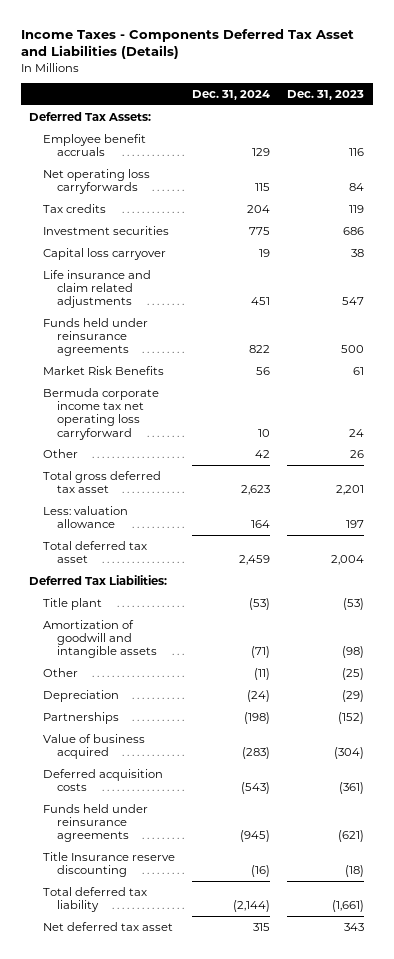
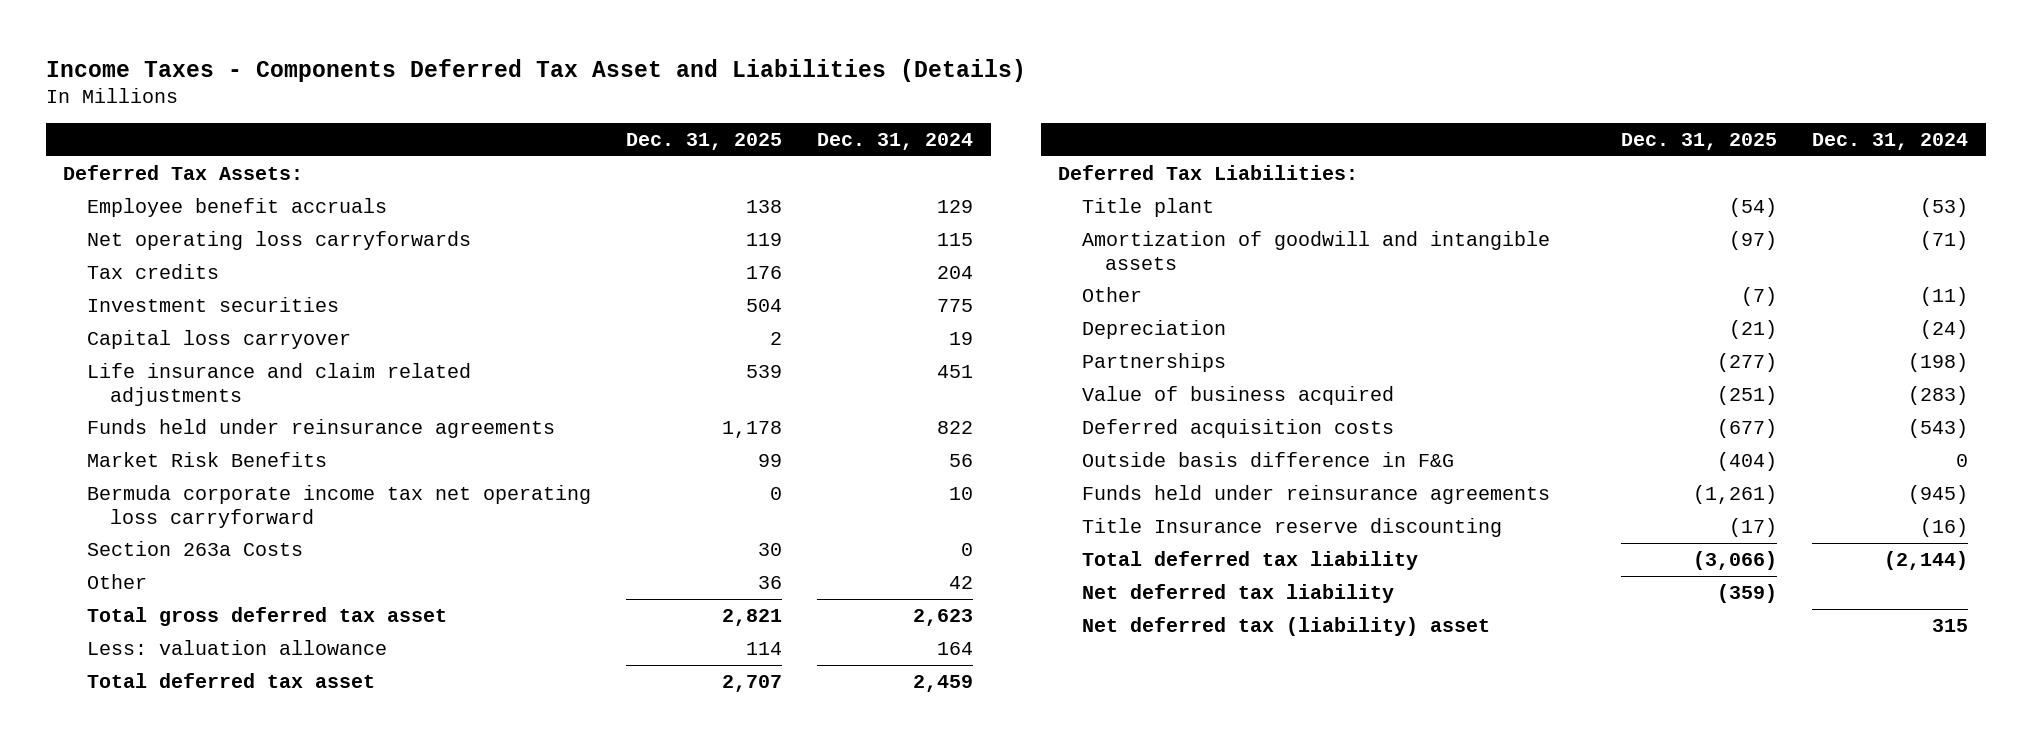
- | Dec. 31, 2024 | Dec. 31, 2023
+ | Dec. 31, 2025 | Dec. 31, 2024
+ Section 263a Costs | 30 | 0
+ Outside basis difference in F&G | (404) | 0
- Net deferred tax asset | 315 | 343
+ Net deferred tax liability | (359) |
+ Net deferred tax (liability) asset | | 315

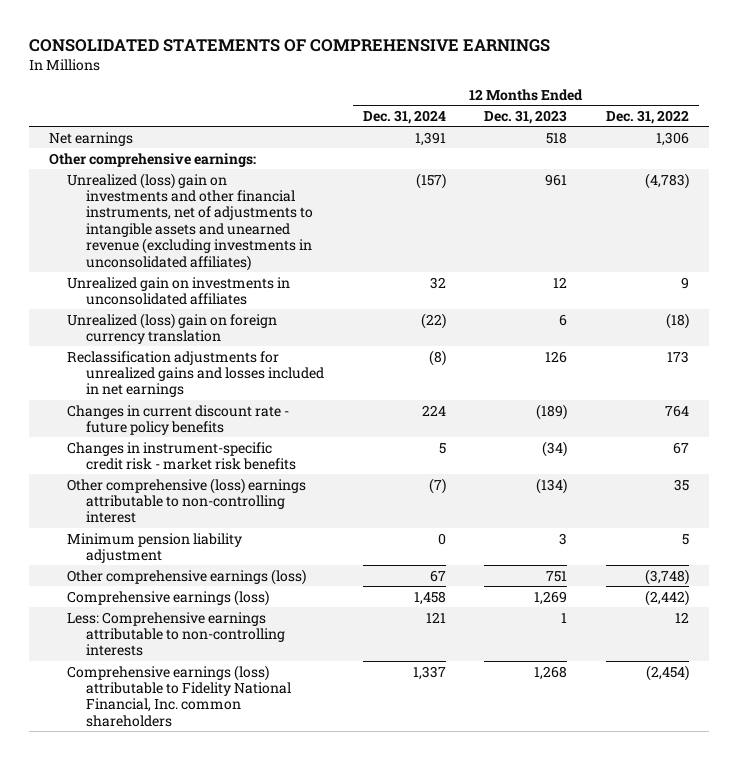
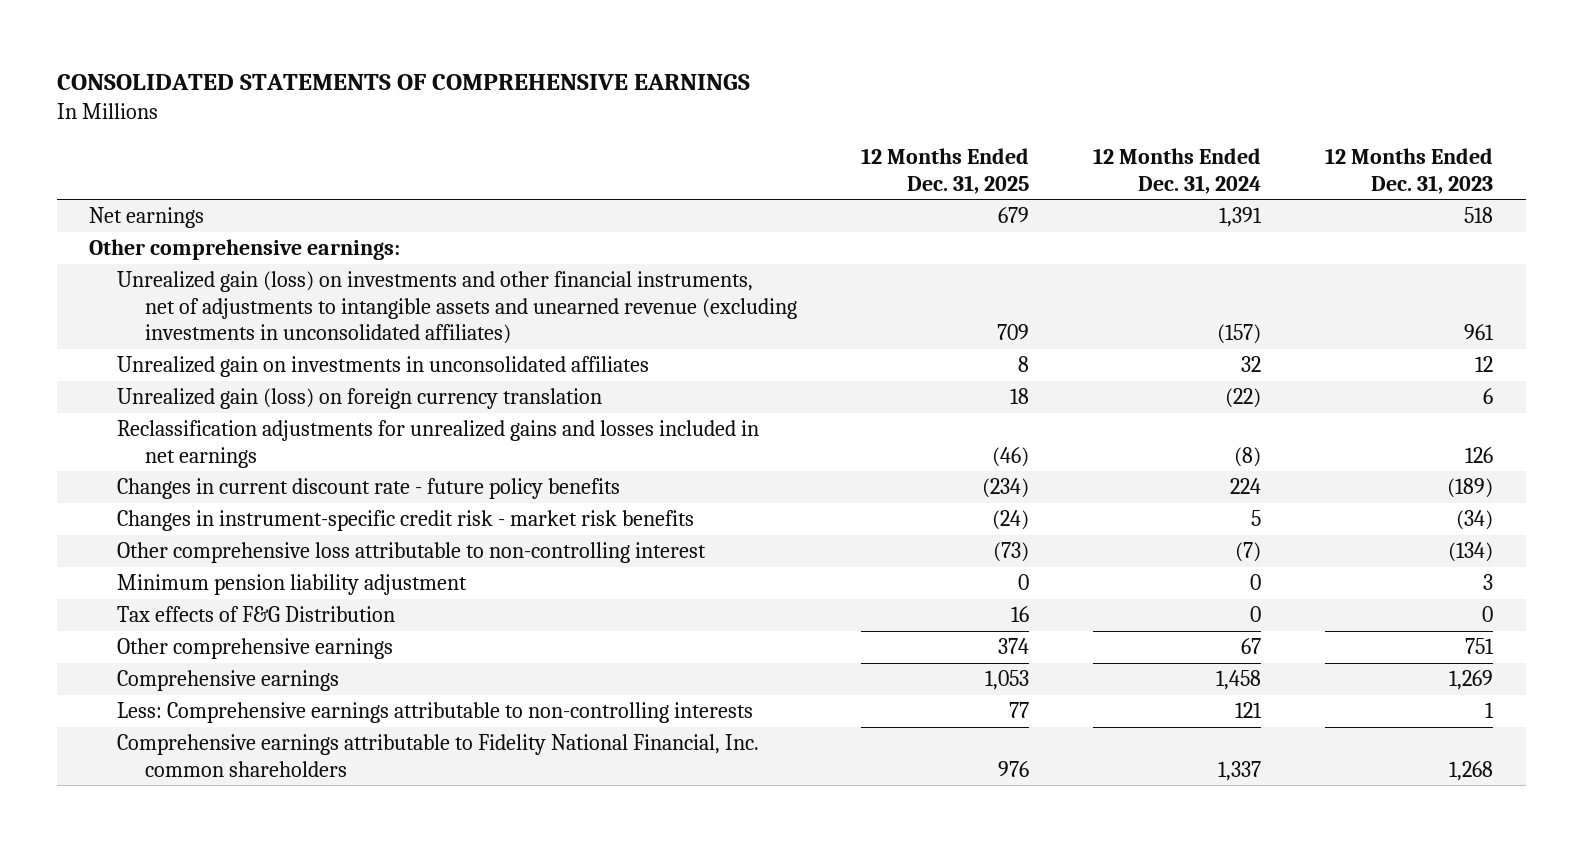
- | 12 Months Ended Dec. 31, 2024 | 12 Months Ended Dec. 31, 2023 | 12 Months Ended Dec. 31, 2022
+ | 12 Months Ended Dec. 31, 2025 | 12 Months Ended Dec. 31, 2024 | 12 Months Ended Dec. 31, 2023
- Unrealized (loss) gain on investments and other financial instruments, net of adjustments to intangible assets and unearned revenue (excluding investments in unconsolidated affiliates) | (157) | 961 | (4,783)
+ Unrealized gain (loss) on investments and other financial instruments, net of adjustments to intangible assets and unearned revenue (excluding investments in unconsolidated affiliates) | 709 | (157) | 961
- Unrealized (loss) gain on foreign currency translation | (22) | 6 | (18)
+ Unrealized gain (loss) on foreign currency translation | 18 | (22) | 6
- Other comprehensive (loss) earnings attributable to non-controlling interest | (7) | (134) | 35
+ Other comprehensive loss attributable to non-controlling interest | (73) | (7) | (134)
- Other comprehensive earnings (loss) | 67 | 751 | (3,748)
- Comprehensive earnings (loss) | 1,458 | 1,269 | (2,442)
+ Tax effects of F&G Distribution | 16 | 0 | 0
+ Other comprehensive earnings | 374 | 67 | 751
+ Comprehensive earnings | 1,053 | 1,458 | 1,269
- Comprehensive earnings (loss) attributable to Fidelity National Financial, Inc. common shareholders | 1,337 | 1,268 | (2,454)
+ Comprehensive earnings attributable to Fidelity National Financial, Inc. common shareholders | 976 | 1,337 | 1,268

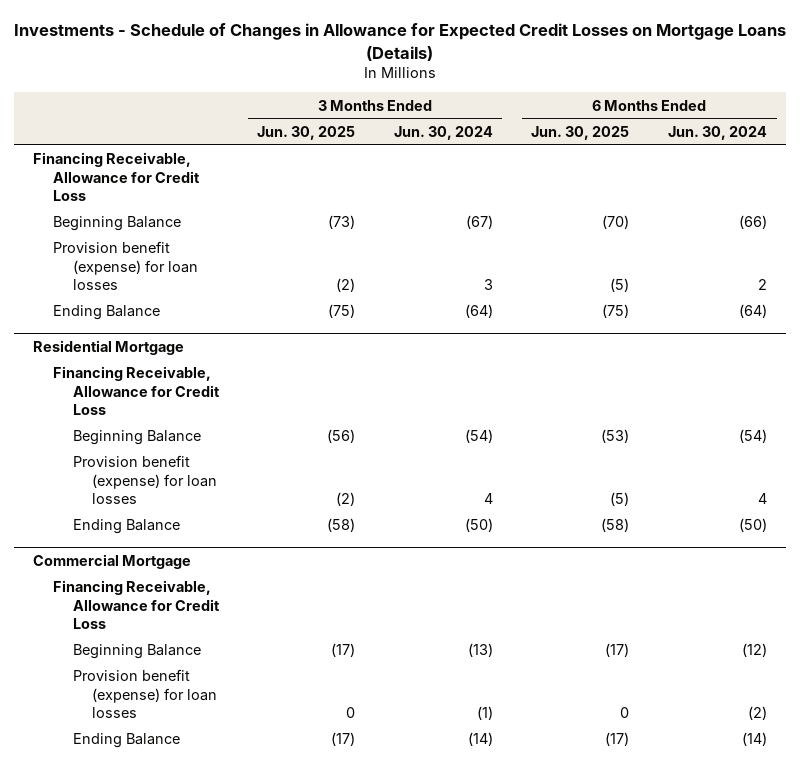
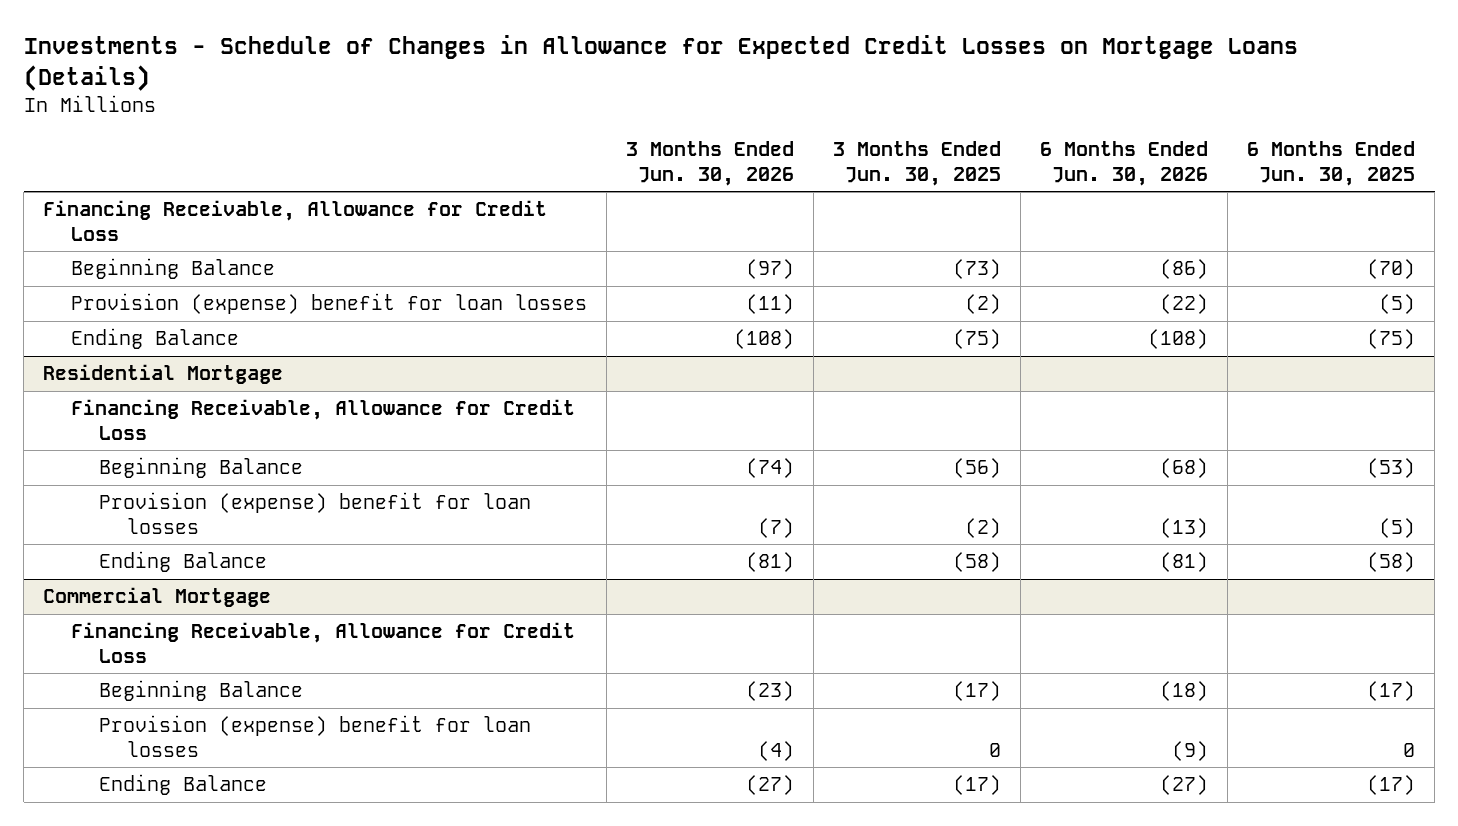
- | 3 Months Ended Jun. 30, 2025 | 3 Months Ended Jun. 30, 2024 | 6 Months Ended Jun. 30, 2025 | 6 Months Ended Jun. 30, 2024
+ | 3 Months Ended Jun. 30, 2026 | 3 Months Ended Jun. 30, 2025 | 6 Months Ended Jun. 30, 2026 | 6 Months Ended Jun. 30, 2025
- Provision benefit (expense) for loan losses | (2) | 3 | (5) | 2
+ Provision (expense) benefit for loan losses | (11) | (2) | (22) | (5)
@ Residential Mortgage
- Provision benefit (expense) for loan losses | (2) | 4 | (5) | 4
+ Provision (expense) benefit for loan losses | (7) | (2) | (13) | (5)
@ Commercial Mortgage
- Provision benefit (expense) for loan losses | 0 | (1) | 0 | (2)
+ Provision (expense) benefit for loan losses | (4) | 0 | (9) | 0

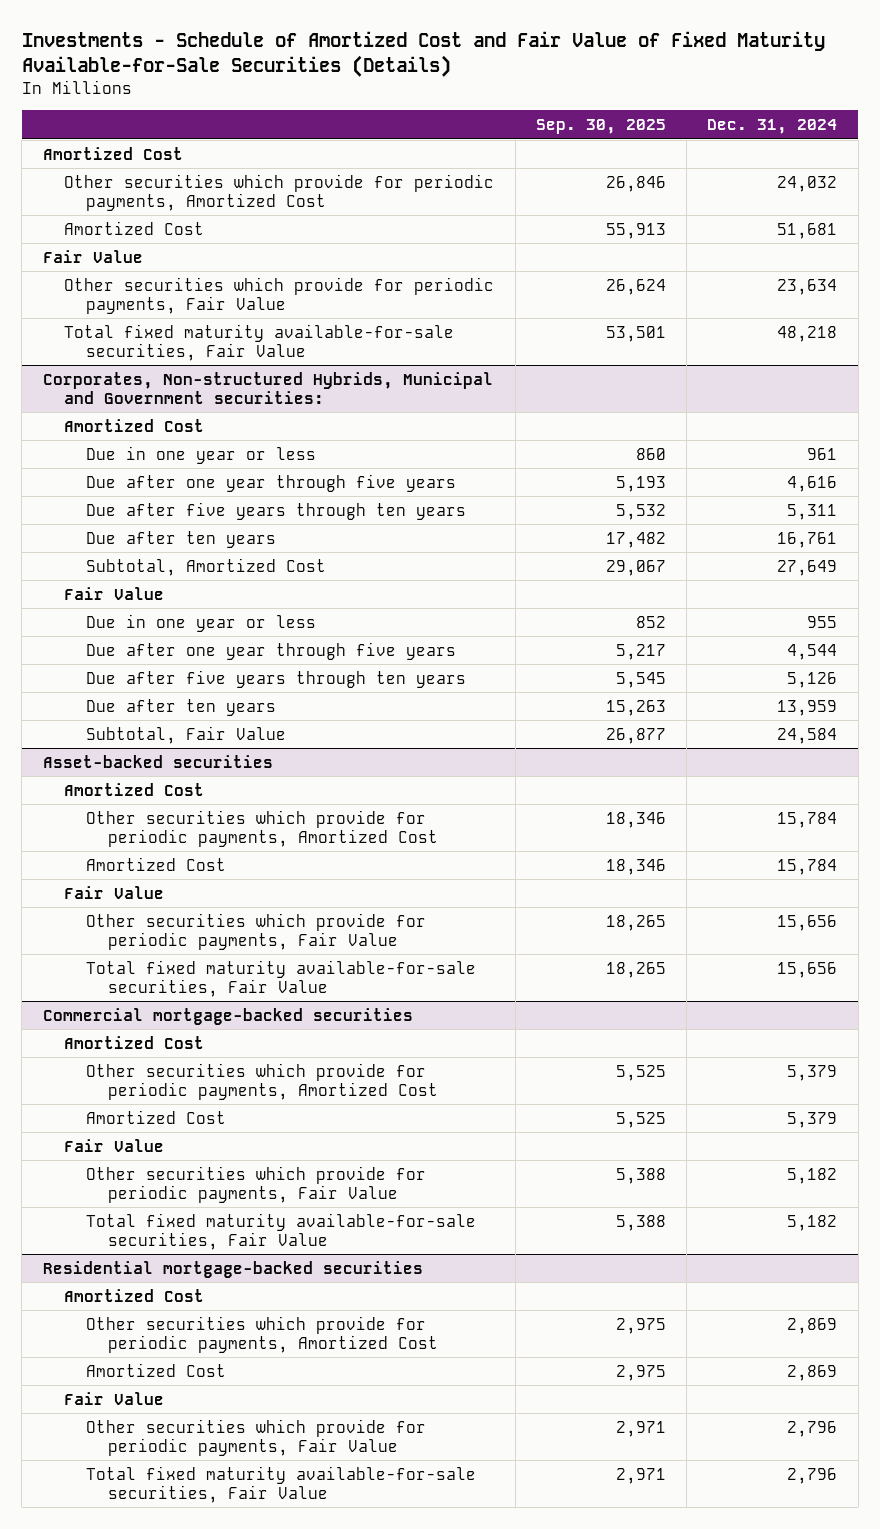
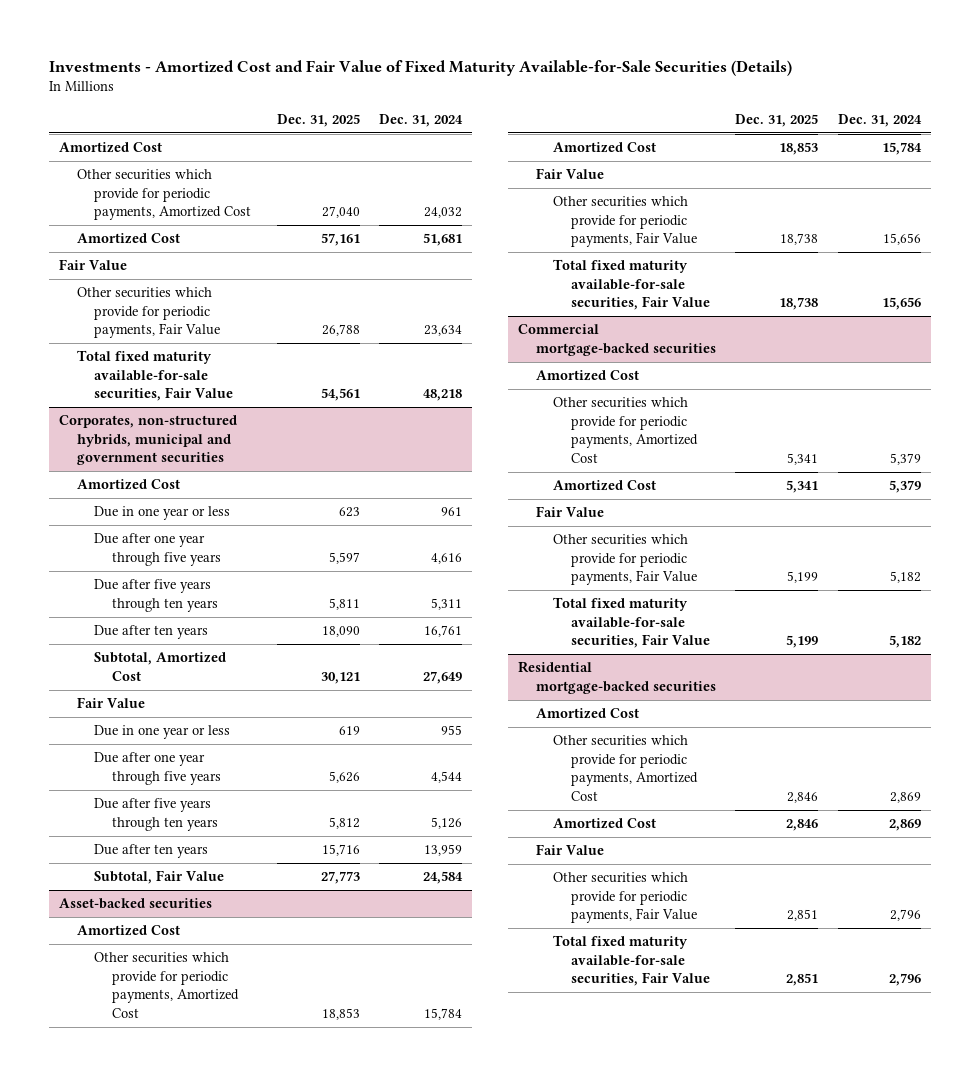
- Investments - Schedule of Amortized Cost and Fair Value of Fixed Maturity Available-for-Sale Securities (Details)
+ Investments - Amortized Cost and Fair Value of Fixed Maturity Available-for-Sale Securities (Details)
- | Sep. 30, 2025 | Dec. 31, 2024
+ | Dec. 31, 2025 | Dec. 31, 2024
- Corporates, Non-structured Hybrids, Municipal and Government securities:
+ Corporates, non-structured hybrids, municipal and government securities

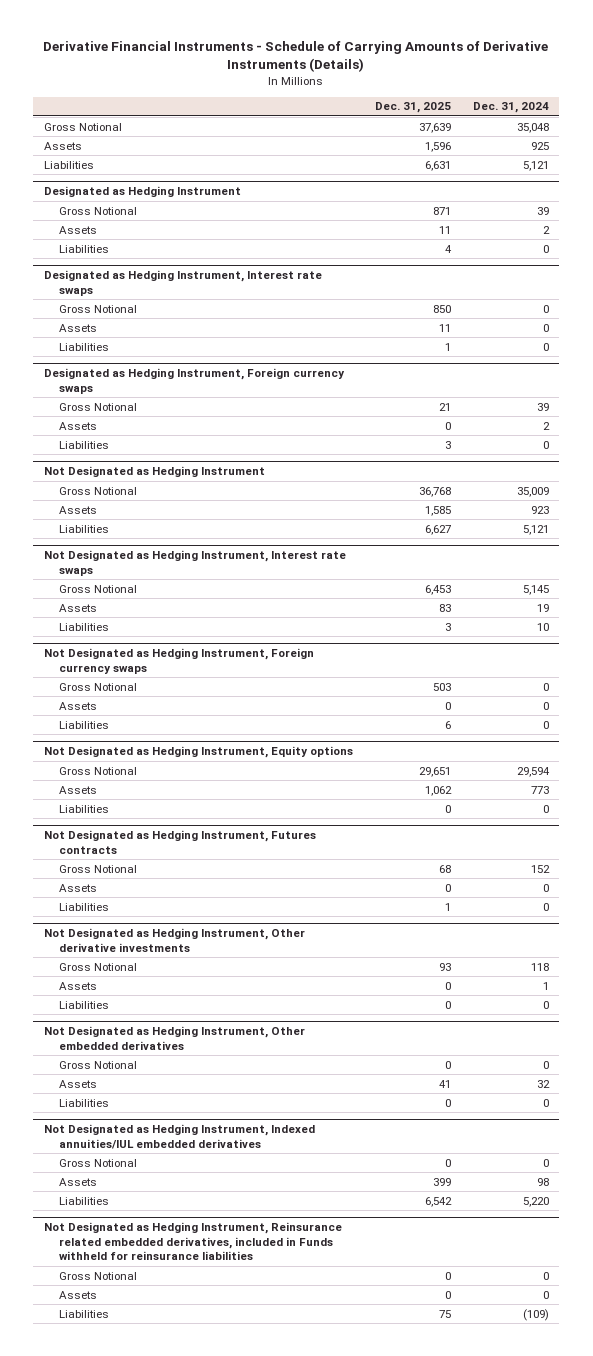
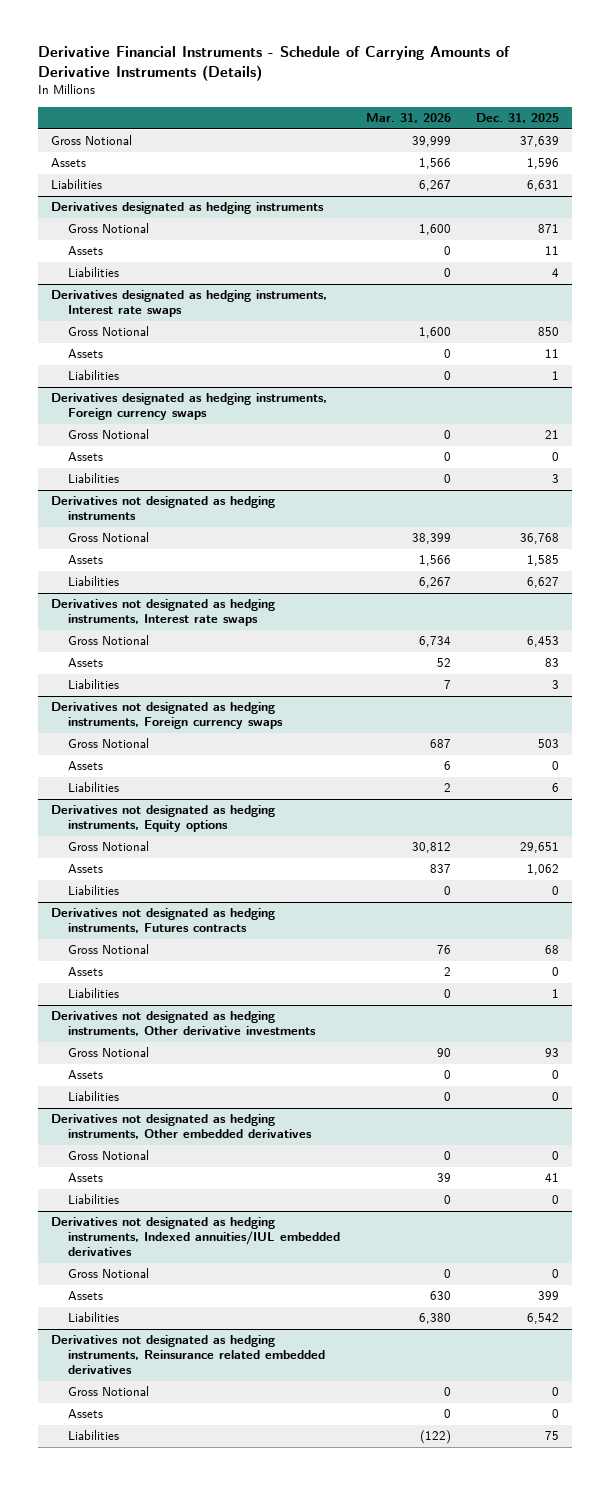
- | Dec. 31, 2025 | Dec. 31, 2024
+ | Mar. 31, 2026 | Dec. 31, 2025
- Designated as Hedging Instrument
+ Derivatives designated as hedging instruments
- Designated as Hedging Instrument, Interest rate swaps
+ Derivatives designated as hedging instruments, Interest rate swaps
- Designated as Hedging Instrument, Foreign currency swaps
+ Derivatives designated as hedging instruments, Foreign currency swaps
- Not Designated as Hedging Instrument
+ Derivatives not designated as hedging instruments
- Not Designated as Hedging Instrument, Interest rate swaps
+ Derivatives not designated as hedging instruments, Interest rate swaps
- Not Designated as Hedging Instrument, Foreign currency swaps
+ Derivatives not designated as hedging instruments, Foreign currency swaps
- Not Designated as Hedging Instrument, Equity options
+ Derivatives not designated as hedging instruments, Equity options
- Not Designated as Hedging Instrument, Futures contracts
+ Derivatives not designated as hedging instruments, Futures contracts
- Not Designated as Hedging Instrument, Other derivative investments
+ Derivatives not designated as hedging instruments, Other derivative investments
- Not Designated as Hedging Instrument, Other embedded derivatives
+ Derivatives not designated as hedging instruments, Other embedded derivatives
- Not Designated as Hedging Instrument, Indexed annuities/IUL embedded derivatives
+ Derivatives not designated as hedging instruments, Indexed annuities/IUL embedded derivatives
- Not Designated as Hedging Instrument, Reinsurance related embedded derivatives, included in Funds withheld for reinsurance liabilities
+ Derivatives not designated as hedging instruments, Reinsurance related embedded derivatives

